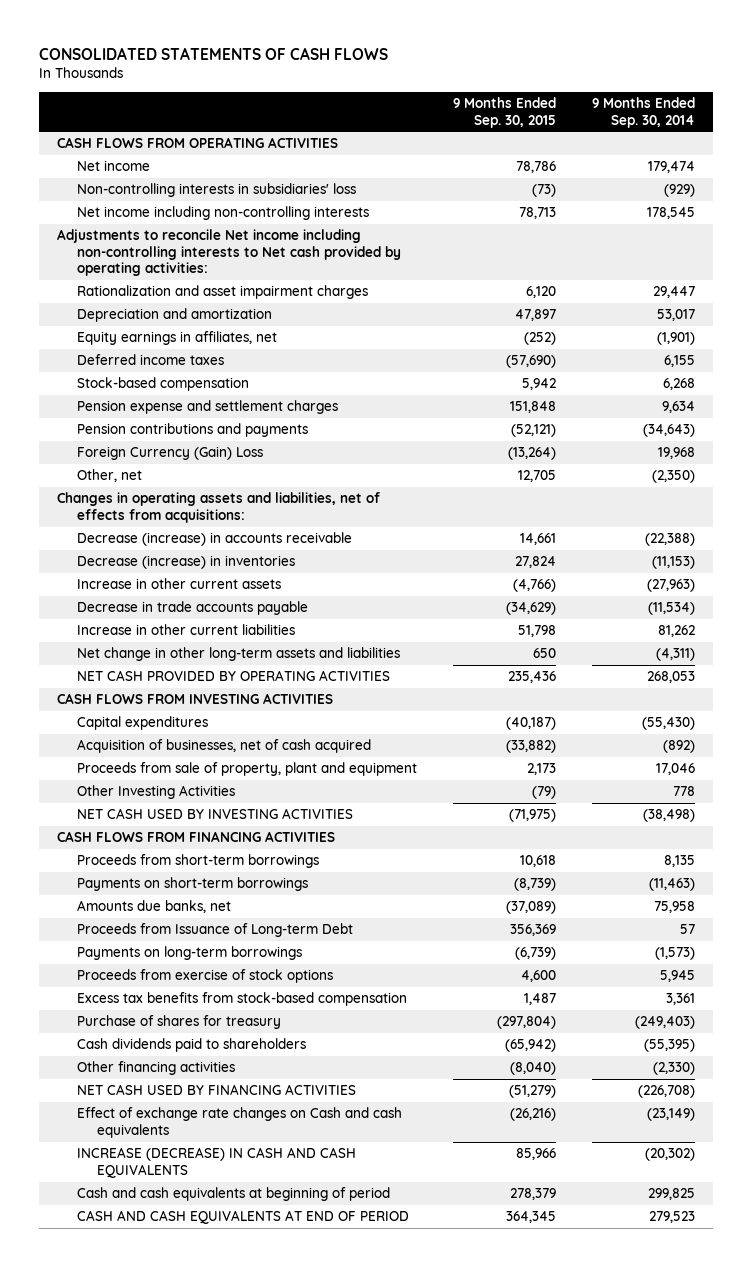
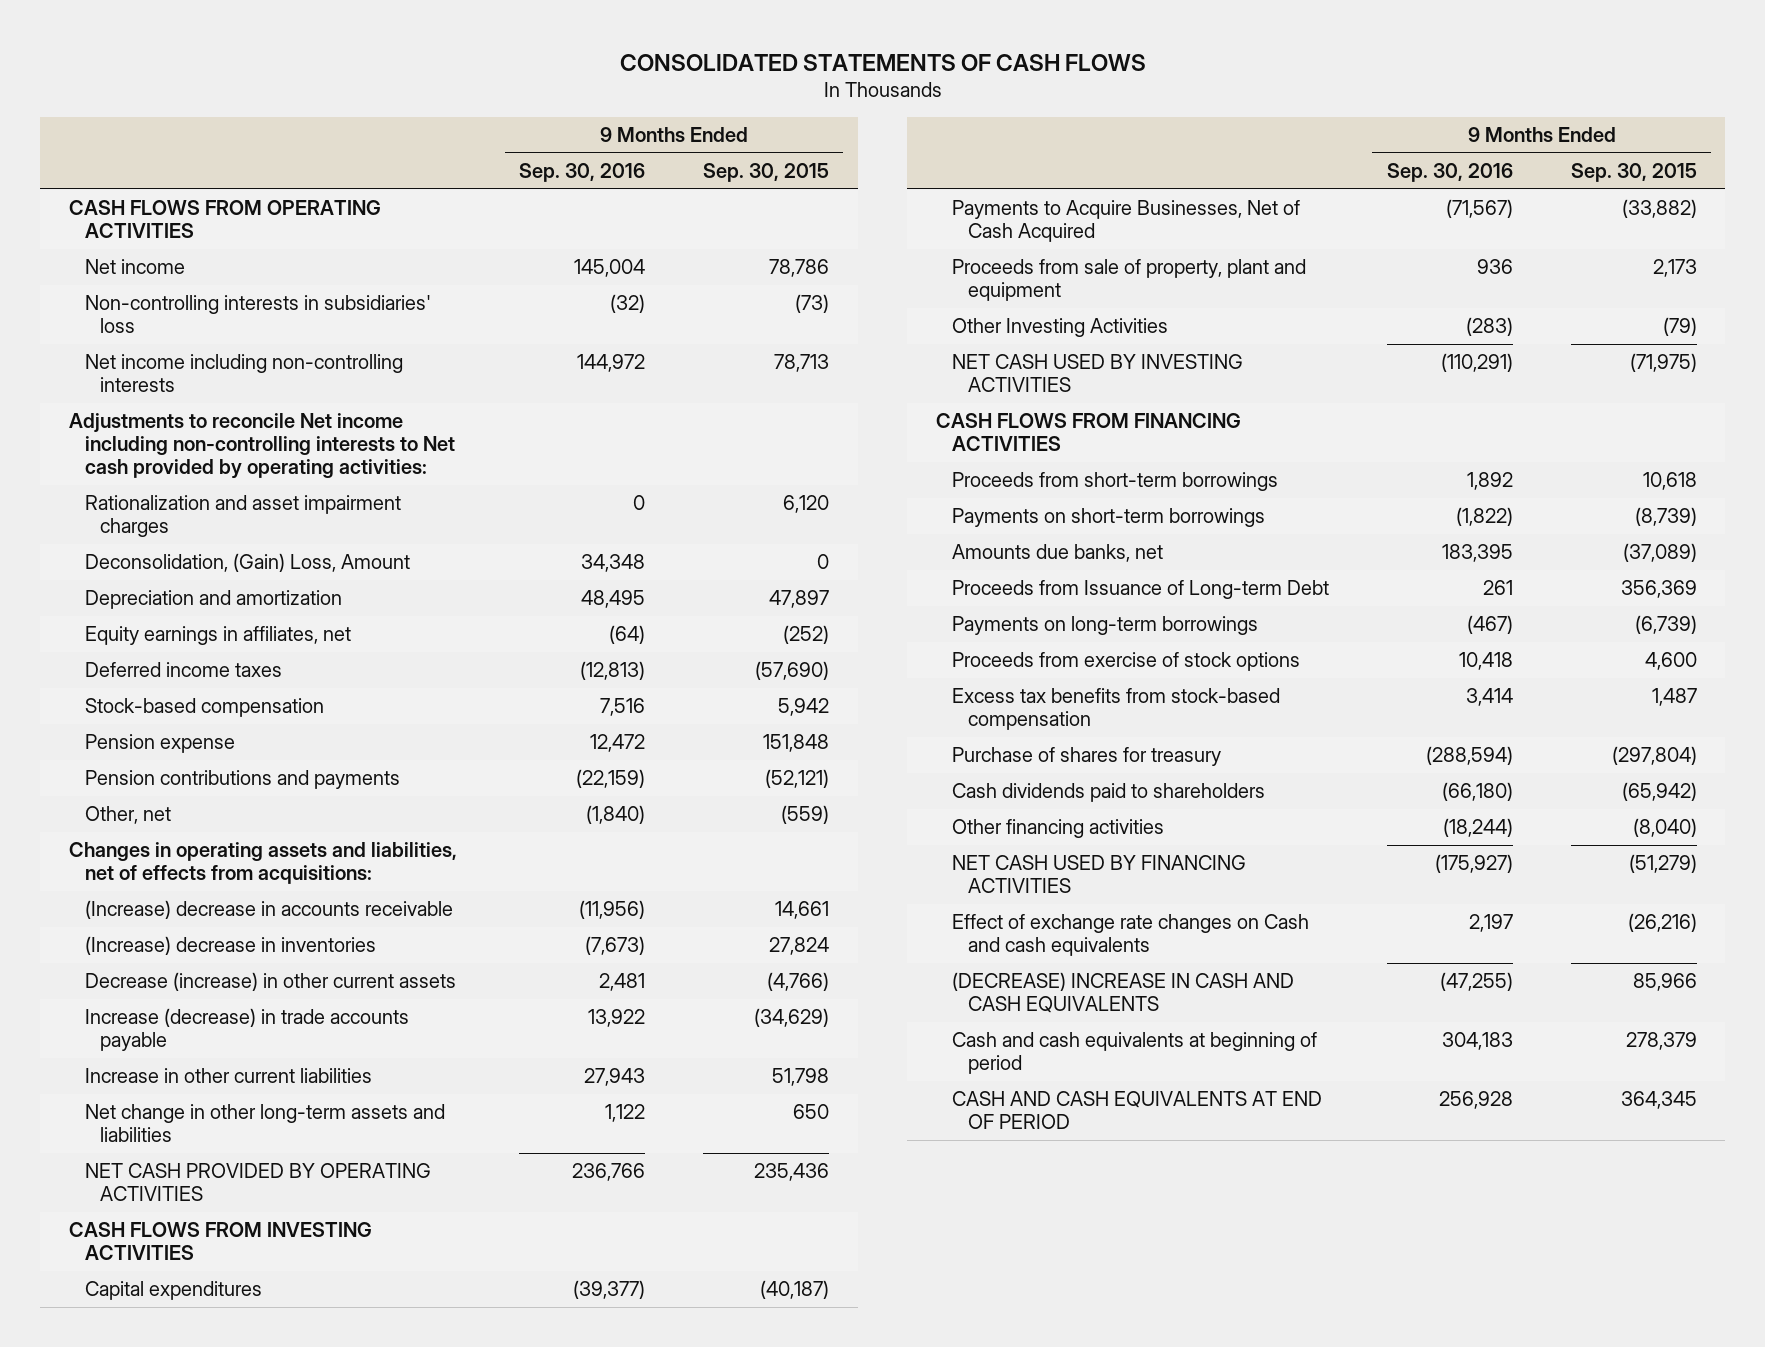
- | 9 Months Ended Sep. 30, 2015 | 9 Months Ended Sep. 30, 2014
+ | 9 Months Ended Sep. 30, 2016 | 9 Months Ended Sep. 30, 2015
+ Deconsolidation, (Gain) Loss, Amount | 34,348 | 0
- Pension expense and settlement charges | 151,848 | 9,634
+ Pension expense | 12,472 | 151,848
- Foreign Currency (Gain) Loss | (13,264) | 19,968
- Other, net | 12,705 | (2,350)
+ Other, net | (1,840) | (559)
- Decrease (increase) in accounts receivable | 14,661 | (22,388)
- Decrease (increase) in inventories | 27,824 | (11,153)
- Increase in other current assets | (4,766) | (27,963)
- Decrease in trade accounts payable | (34,629) | (11,534)
+ (Increase) decrease in accounts receivable | (11,956) | 14,661
+ (Increase) decrease in inventories | (7,673) | 27,824
+ Decrease (increase) in other current assets | 2,481 | (4,766)
+ Increase (decrease) in trade accounts payable | 13,922 | (34,629)
- Acquisition of businesses, net of cash acquired | (33,882) | (892)
+ Payments to Acquire Businesses, Net of Cash Acquired | (71,567) | (33,882)
- INCREASE (DECREASE) IN CASH AND CASH EQUIVALENTS | 85,966 | (20,302)
+ (DECREASE) INCREASE IN CASH AND CASH EQUIVALENTS | (47,255) | 85,966

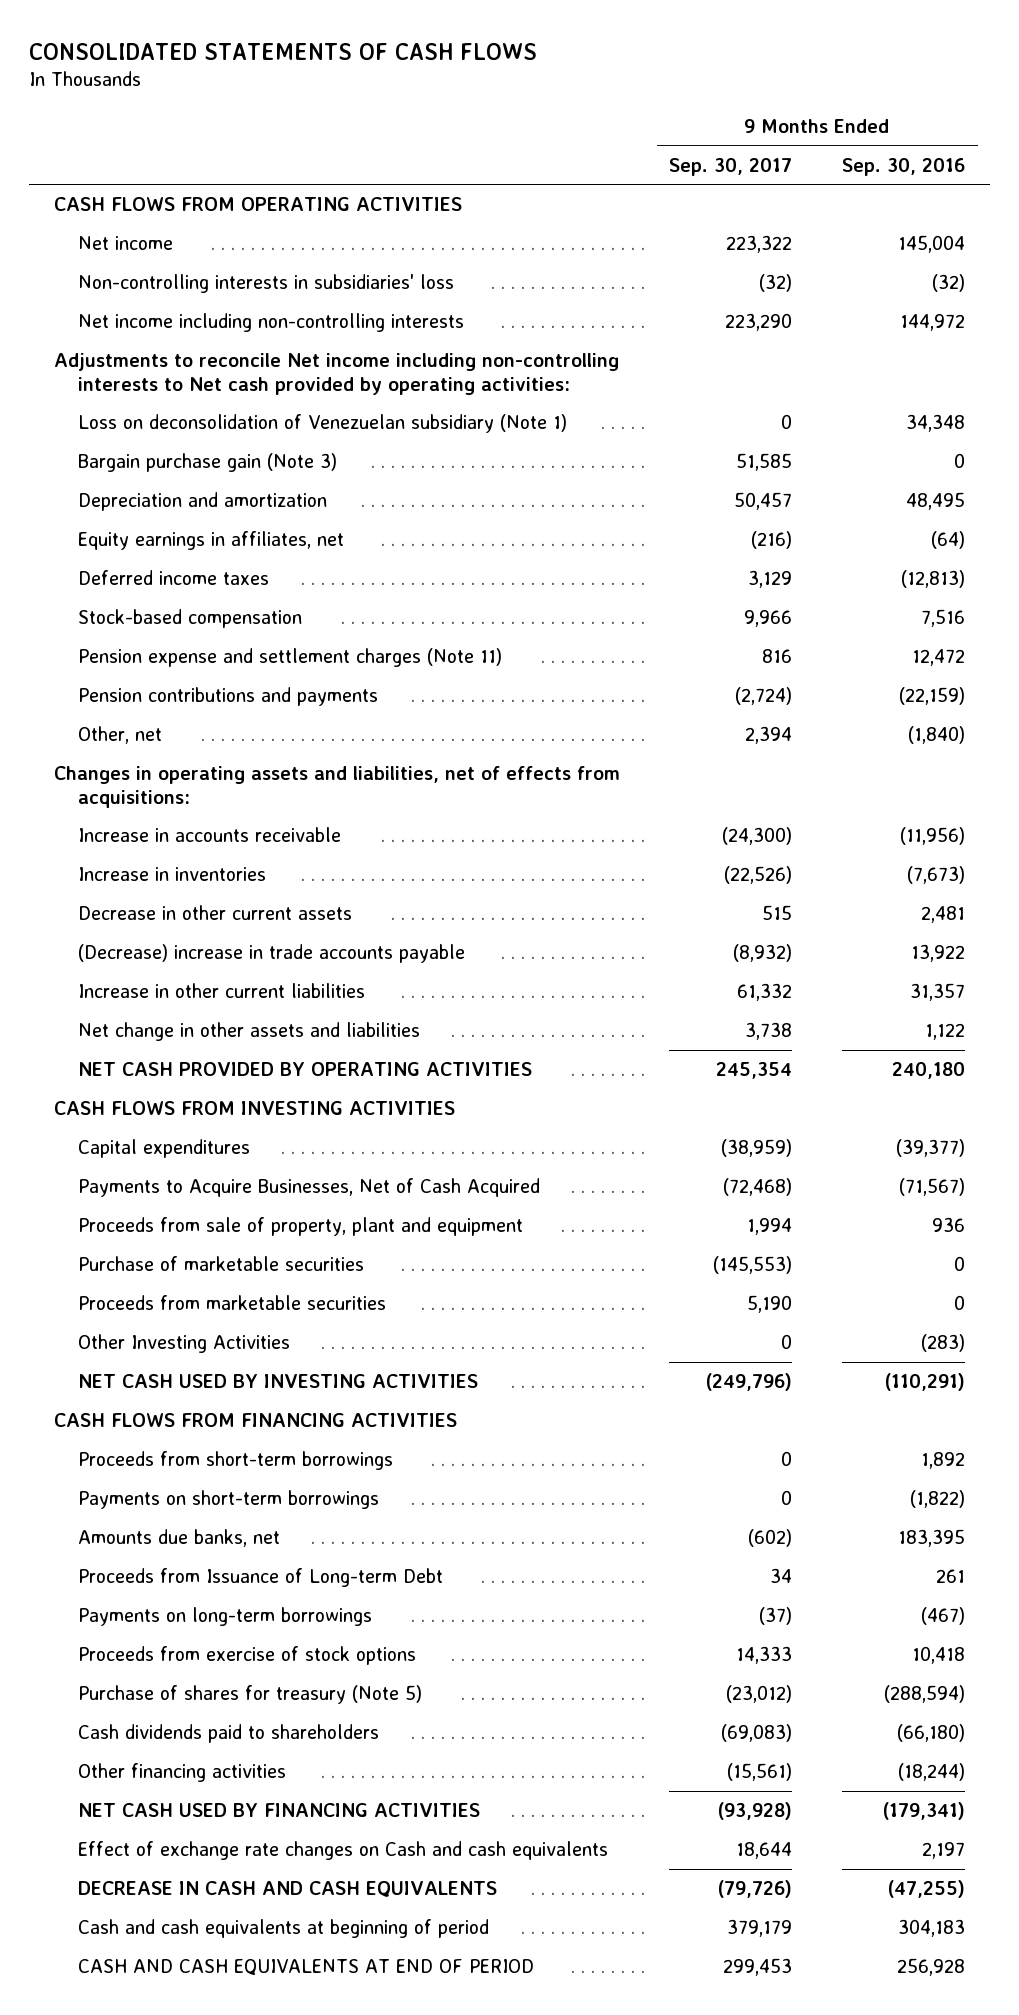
- | 9 Months Ended Sep. 30, 2016 | 9 Months Ended Sep. 30, 2015
+ | 9 Months Ended Sep. 30, 2017 | 9 Months Ended Sep. 30, 2016
- Rationalization and asset impairment charges | 0 | 6,120
- Deconsolidation, (Gain) Loss, Amount | 34,348 | 0
+ Loss on deconsolidation of Venezuelan subsidiary (Note 1) | 0 | 34,348
+ Bargain purchase gain (Note 3) | 51,585 | 0
- Pension expense | 12,472 | 151,848
+ Pension expense and settlement charges (Note 11) | 816 | 12,472
- (Increase) decrease in accounts receivable | (11,956) | 14,661
- (Increase) decrease in inventories | (7,673) | 27,824
- Decrease (increase) in other current assets | 2,481 | (4,766)
- Increase (decrease) in trade accounts payable | 13,922 | (34,629)
- Increase in other current liabilities | 27,943 | 51,798
- Net change in other long-term assets and liabilities | 1,122 | 650
- NET CASH PROVIDED BY OPERATING ACTIVITIES | 236,766 | 235,436
+ Increase in accounts receivable | (24,300) | (11,956)
+ Increase in inventories | (22,526) | (7,673)
+ Decrease in other current assets | 515 | 2,481
+ (Decrease) increase in trade accounts payable | (8,932) | 13,922
+ Increase in other current liabilities | 61,332 | 31,357
+ Net change in other assets and liabilities | 3,738 | 1,122
+ NET CASH PROVIDED BY OPERATING ACTIVITIES | 245,354 | 240,180
+ Purchase of marketable securities | (145,553) | 0
+ Proceeds from marketable securities | 5,190 | 0
- Excess tax benefits from stock-based compensation | 3,414 | 1,487
- Purchase of shares for treasury | (288,594) | (297,804)
+ Purchase of shares for treasury (Note 5) | (23,012) | (288,594)
- NET CASH USED BY FINANCING ACTIVITIES | (175,927) | (51,279)
+ NET CASH USED BY FINANCING ACTIVITIES | (93,928) | (179,341)
- (DECREASE) INCREASE IN CASH AND CASH EQUIVALENTS | (47,255) | 85,966
+ DECREASE IN CASH AND CASH EQUIVALENTS | (79,726) | (47,255)

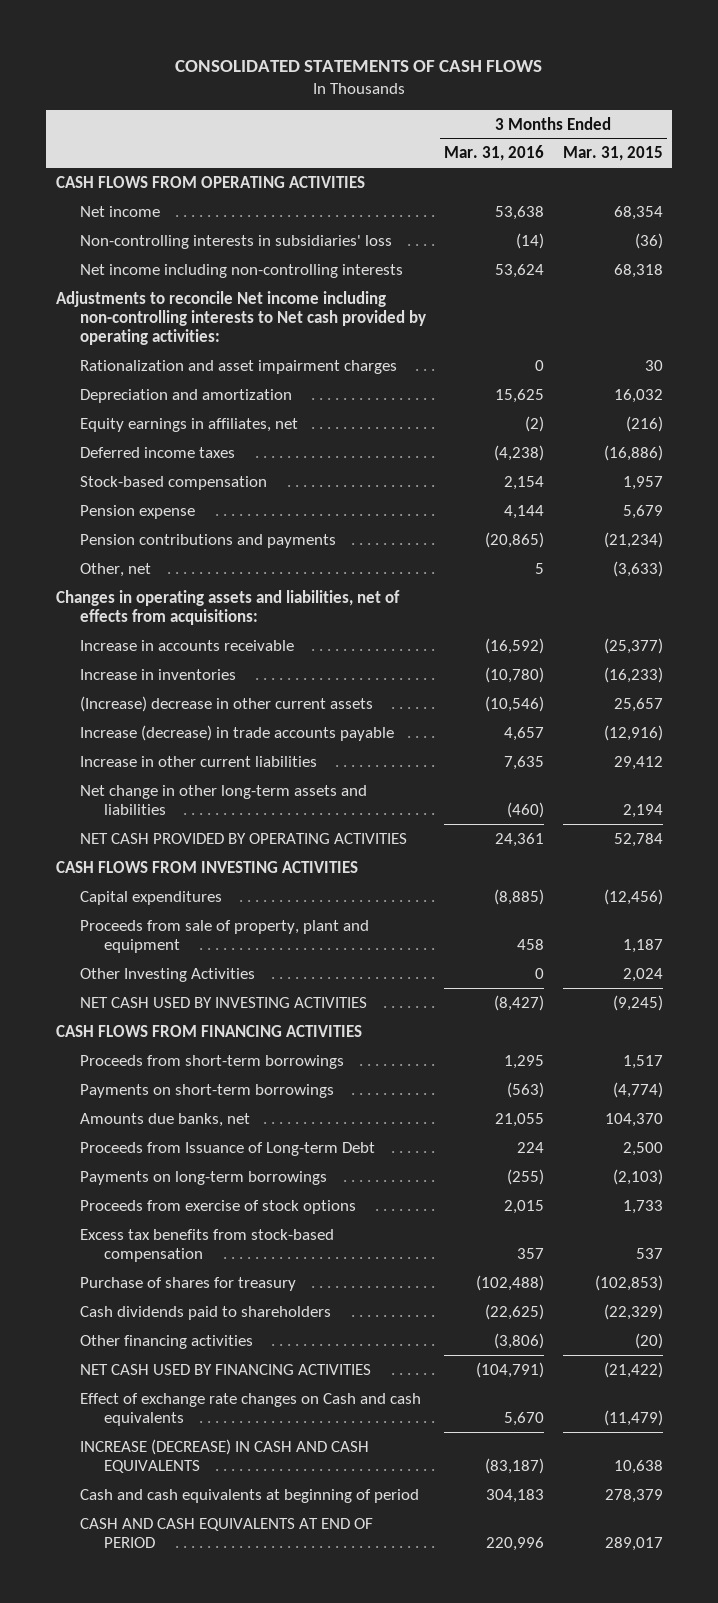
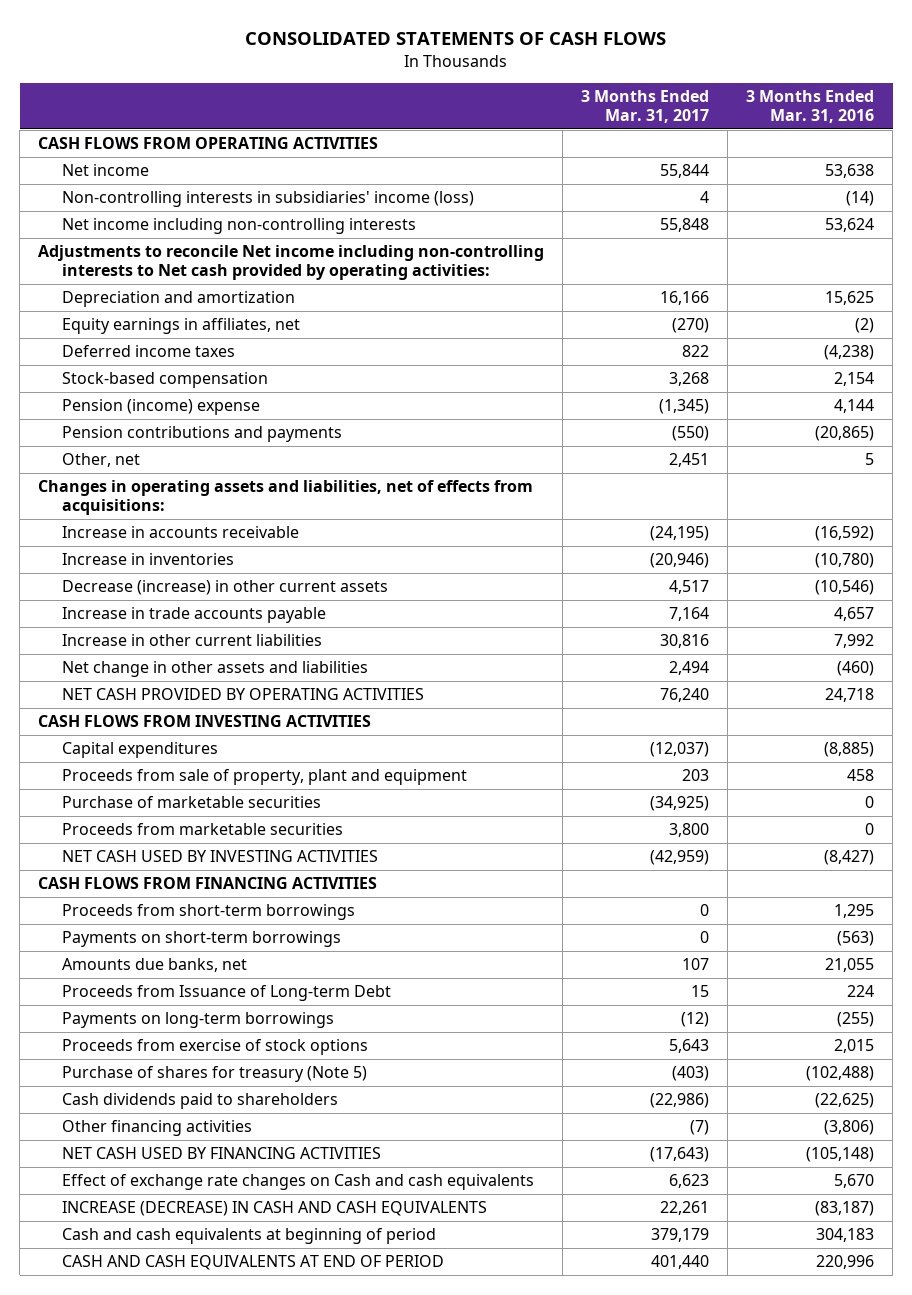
- | 3 Months Ended Mar. 31, 2016 | 3 Months Ended Mar. 31, 2015
+ | 3 Months Ended Mar. 31, 2017 | 3 Months Ended Mar. 31, 2016
- Non-controlling interests in subsidiaries' loss | (14) | (36)
+ Non-controlling interests in subsidiaries' income (loss) | 4 | (14)
- Rationalization and asset impairment charges | 0 | 30
- Pension expense | 4,144 | 5,679
+ Pension (income) expense | (1,345) | 4,144
- (Increase) decrease in other current assets | (10,546) | 25,657
- Increase (decrease) in trade accounts payable | 4,657 | (12,916)
- Increase in other current liabilities | 7,635 | 29,412
- Net change in other long-term assets and liabilities | (460) | 2,194
- NET CASH PROVIDED BY OPERATING ACTIVITIES | 24,361 | 52,784
+ Decrease (increase) in other current assets | 4,517 | (10,546)
+ Increase in trade accounts payable | 7,164 | 4,657
+ Increase in other current liabilities | 30,816 | 7,992
+ Net change in other assets and liabilities | 2,494 | (460)
+ NET CASH PROVIDED BY OPERATING ACTIVITIES | 76,240 | 24,718
- Other Investing Activities | 0 | 2,024
+ Purchase of marketable securities | (34,925) | 0
+ Proceeds from marketable securities | 3,800 | 0
- Excess tax benefits from stock-based compensation | 357 | 537
- Purchase of shares for treasury | (102,488) | (102,853)
+ Purchase of shares for treasury (Note 5) | (403) | (102,488)
- NET CASH USED BY FINANCING ACTIVITIES | (104,791) | (21,422)
+ NET CASH USED BY FINANCING ACTIVITIES | (17,643) | (105,148)

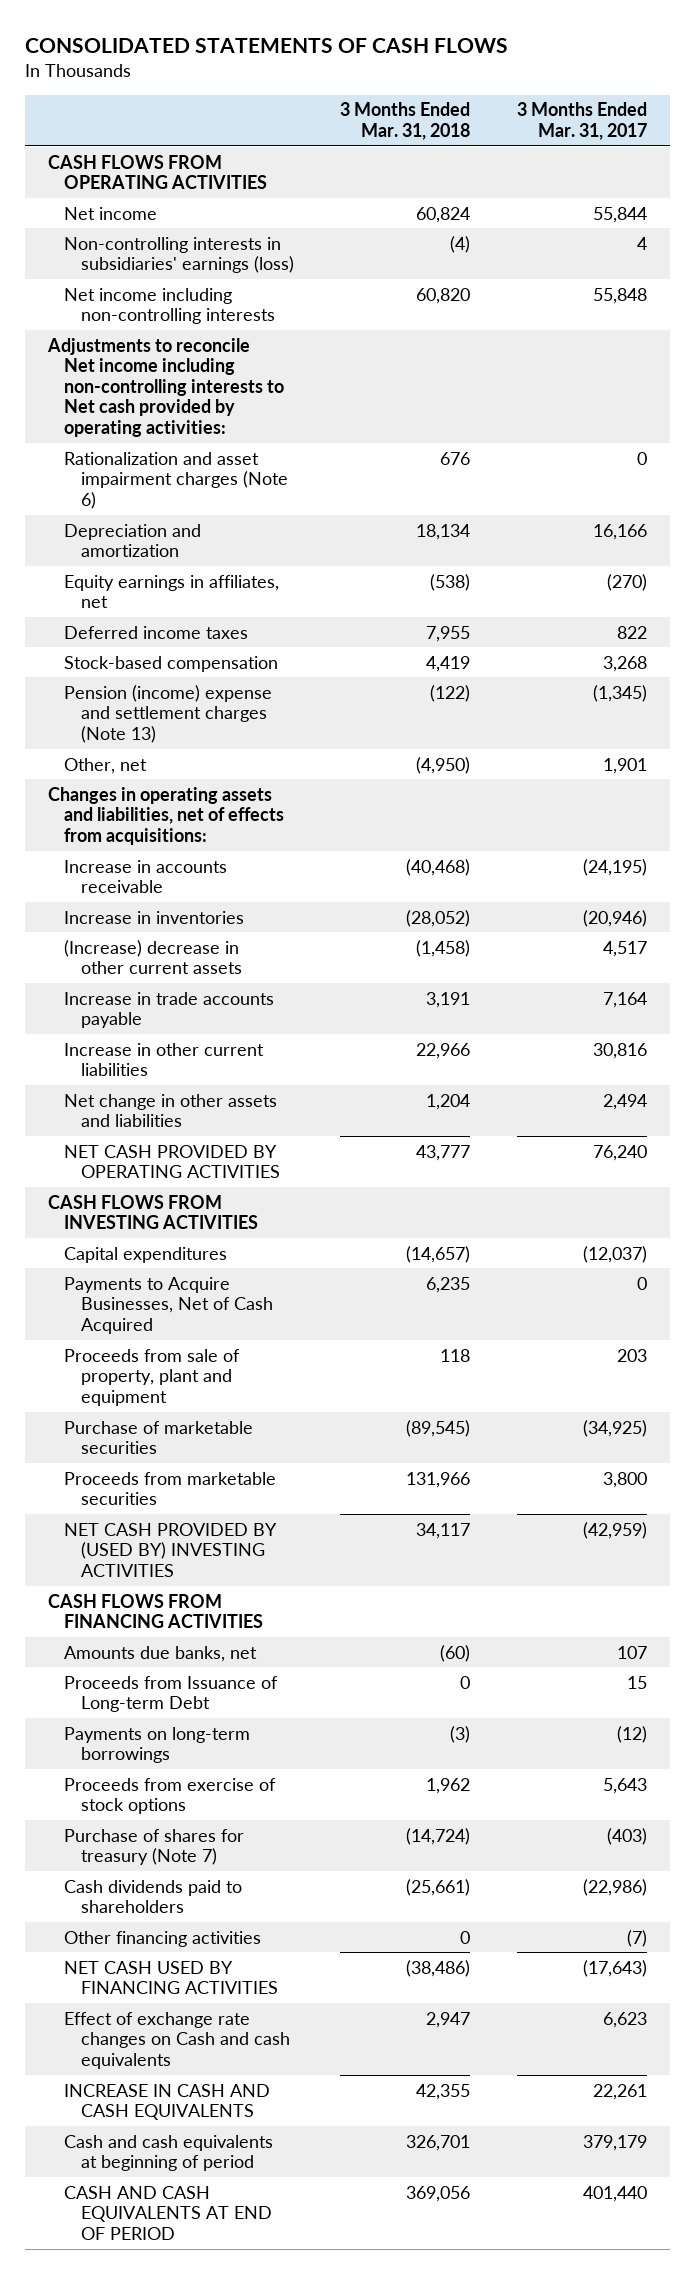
- | 3 Months Ended Mar. 31, 2017 | 3 Months Ended Mar. 31, 2016
+ | 3 Months Ended Mar. 31, 2018 | 3 Months Ended Mar. 31, 2017
- Non-controlling interests in subsidiaries' income (loss) | 4 | (14)
+ Non-controlling interests in subsidiaries' earnings (loss) | (4) | 4
+ Rationalization and asset impairment charges (Note 6) | 676 | 0
- Pension (income) expense | (1,345) | 4,144
- Pension contributions and payments | (550) | (20,865)
- Other, net | 2,451 | 5
+ Pension (income) expense and settlement charges (Note 13) | (122) | (1,345)
+ Other, net | (4,950) | 1,901
- Decrease (increase) in other current assets | 4,517 | (10,546)
+ (Increase) decrease in other current assets | (1,458) | 4,517
+ Payments to Acquire Businesses, Net of Cash Acquired | 6,235 | 0
- NET CASH USED BY INVESTING ACTIVITIES | (42,959) | (8,427)
+ NET CASH PROVIDED BY (USED BY) INVESTING ACTIVITIES | 34,117 | (42,959)
- Proceeds from short-term borrowings | 0 | 1,295
- Payments on short-term borrowings | 0 | (563)
- Purchase of shares for treasury (Note 5) | (403) | (102,488)
+ Purchase of shares for treasury (Note 7) | (14,724) | (403)
- INCREASE (DECREASE) IN CASH AND CASH EQUIVALENTS | 22,261 | (83,187)
+ INCREASE IN CASH AND CASH EQUIVALENTS | 42,355 | 22,261

